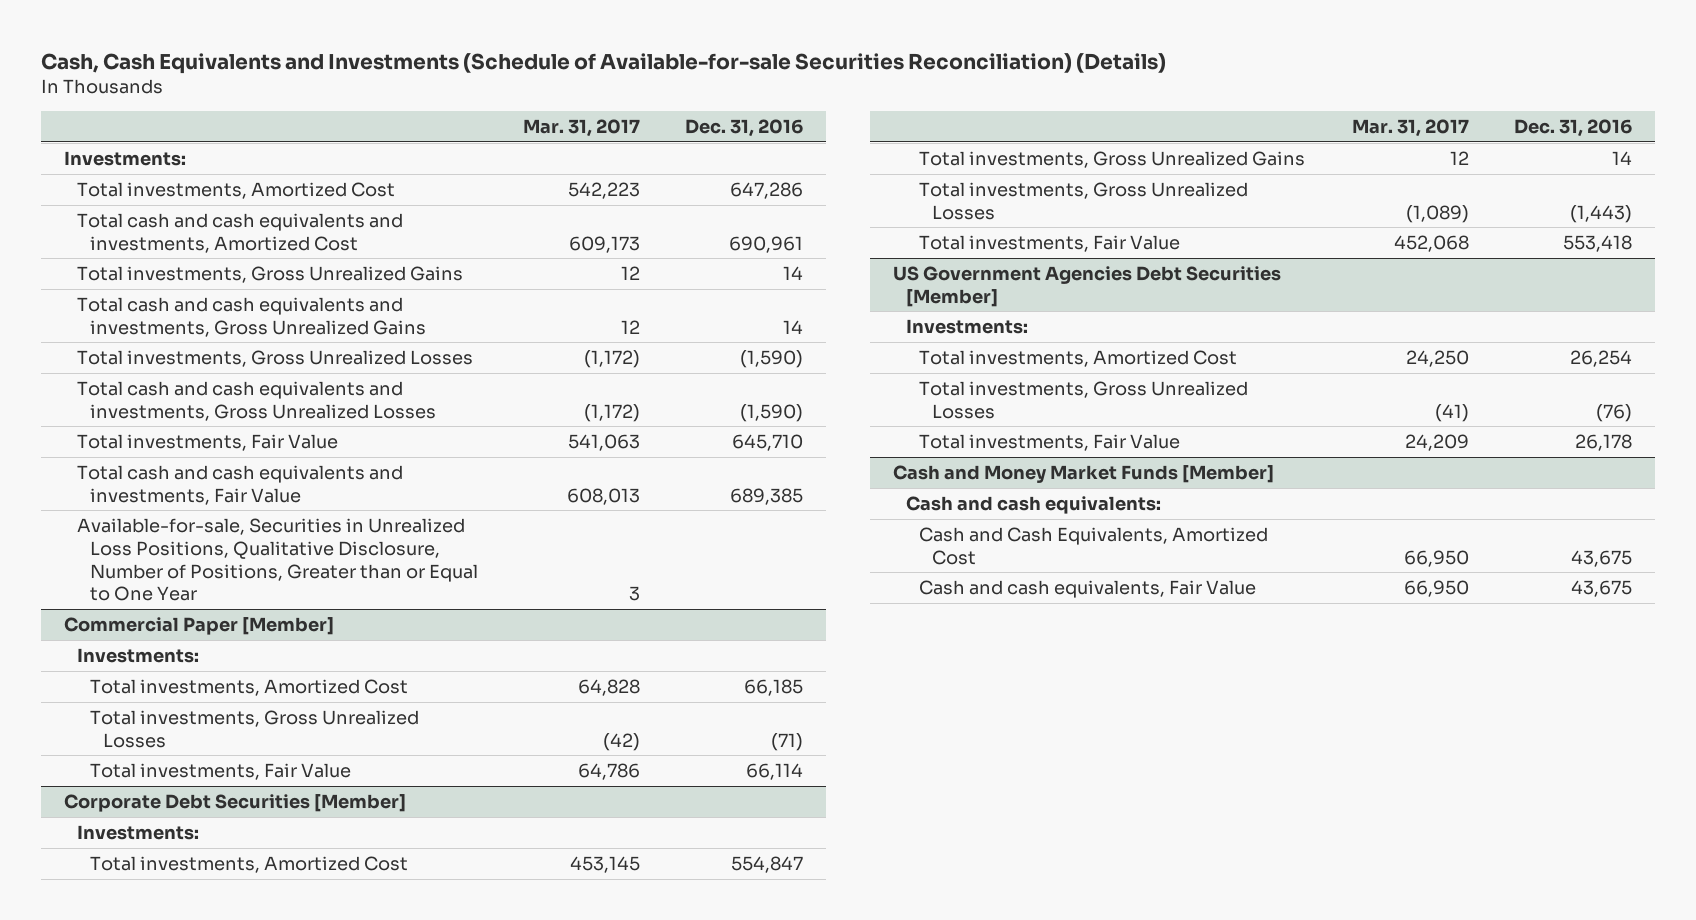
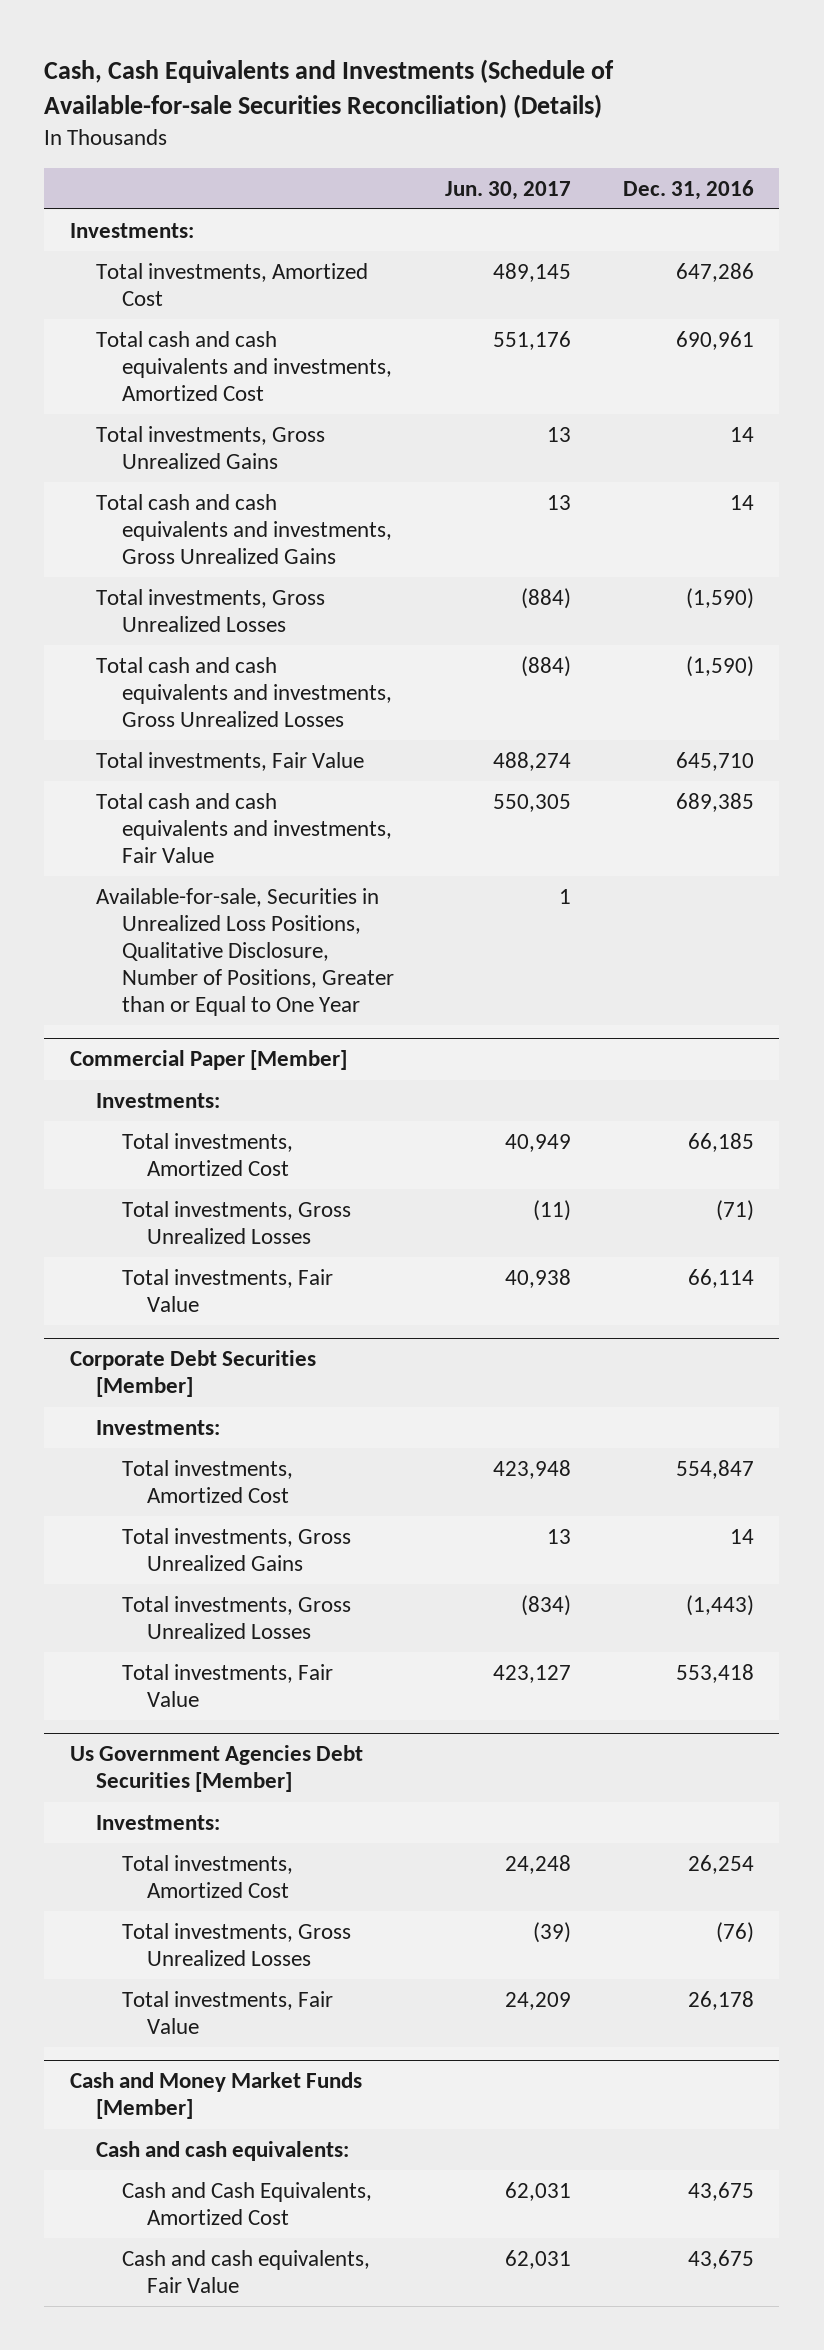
- | Mar. 31, 2017 | Dec. 31, 2016
+ | Jun. 30, 2017 | Dec. 31, 2016
- US Government Agencies Debt Securities [Member]
+ Us Government Agencies Debt Securities [Member]

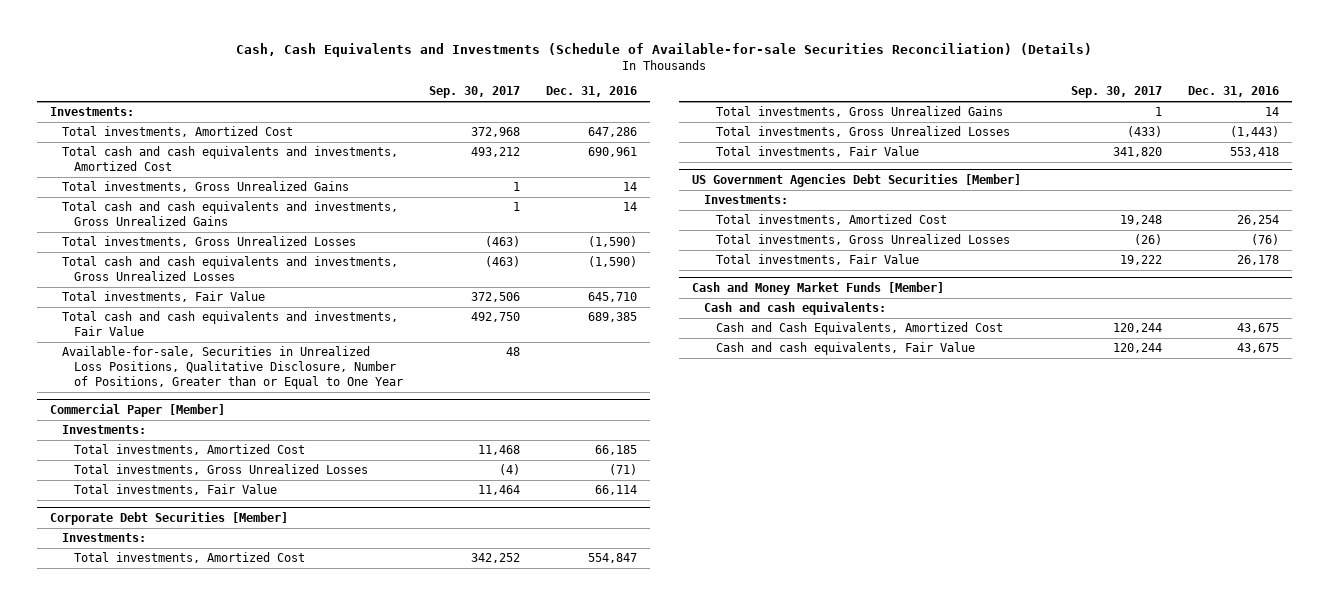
- | Jun. 30, 2017 | Dec. 31, 2016
+ | Sep. 30, 2017 | Dec. 31, 2016
- Us Government Agencies Debt Securities [Member]
+ US Government Agencies Debt Securities [Member]

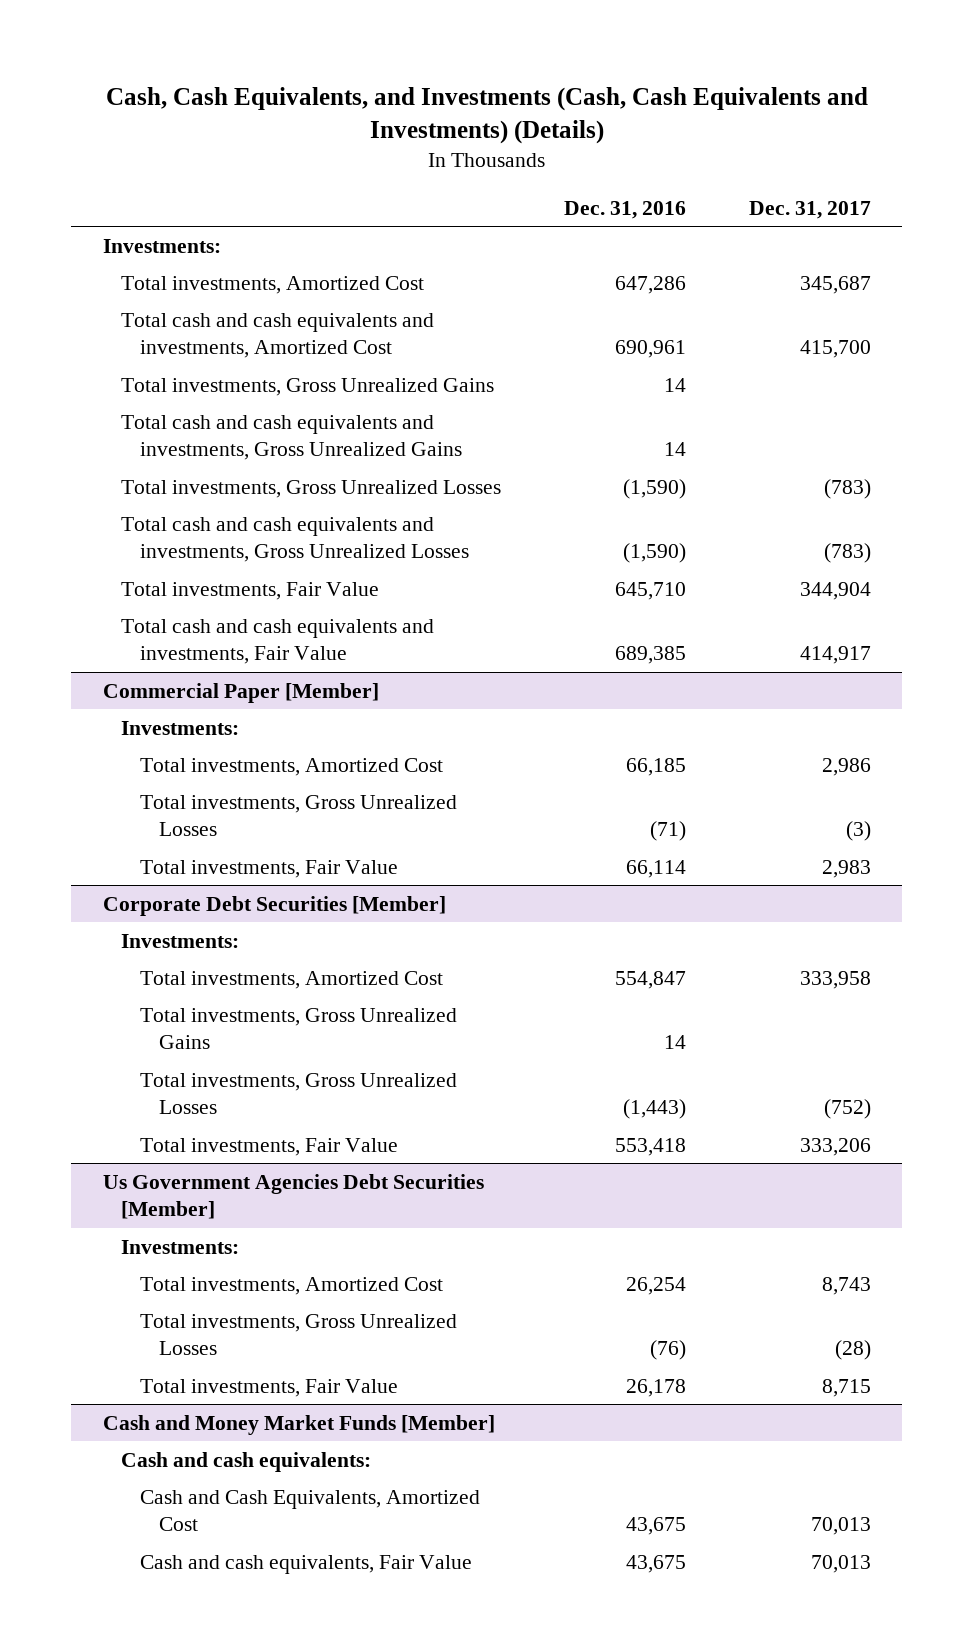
- Cash, Cash Equivalents and Investments (Schedule of Available-for-sale Securities Reconciliation) (Details)
+ Cash, Cash Equivalents, and Investments (Cash, Cash Equivalents and Investments) (Details)
- | Sep. 30, 2017 | Dec. 31, 2016
+ | Dec. 31, 2016 | Dec. 31, 2017
- Available-for-sale, Securities in Unrealized Loss Positions, Qualitative Disclosure, Number of Positions, Greater than or Equal to One Year | 48 |
- US Government Agencies Debt Securities [Member]
+ Us Government Agencies Debt Securities [Member]

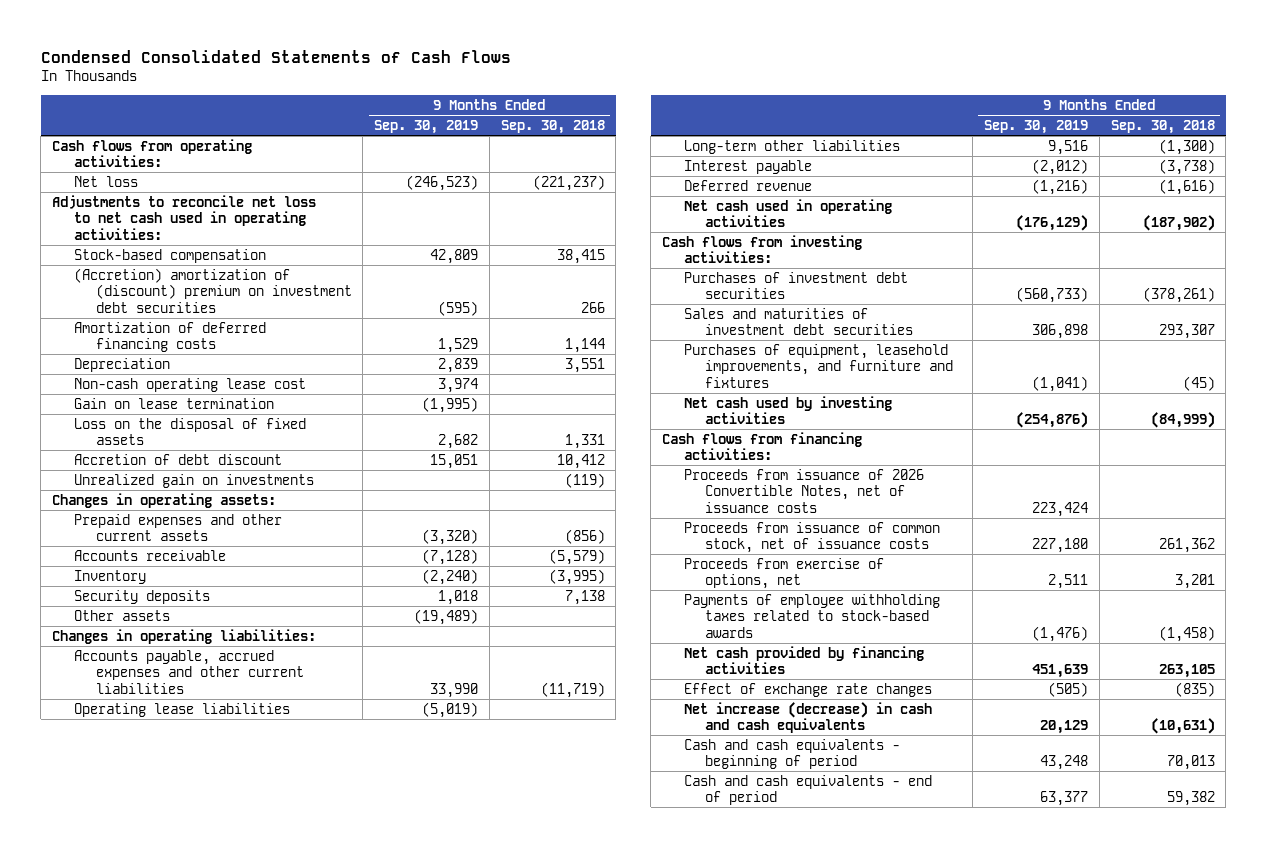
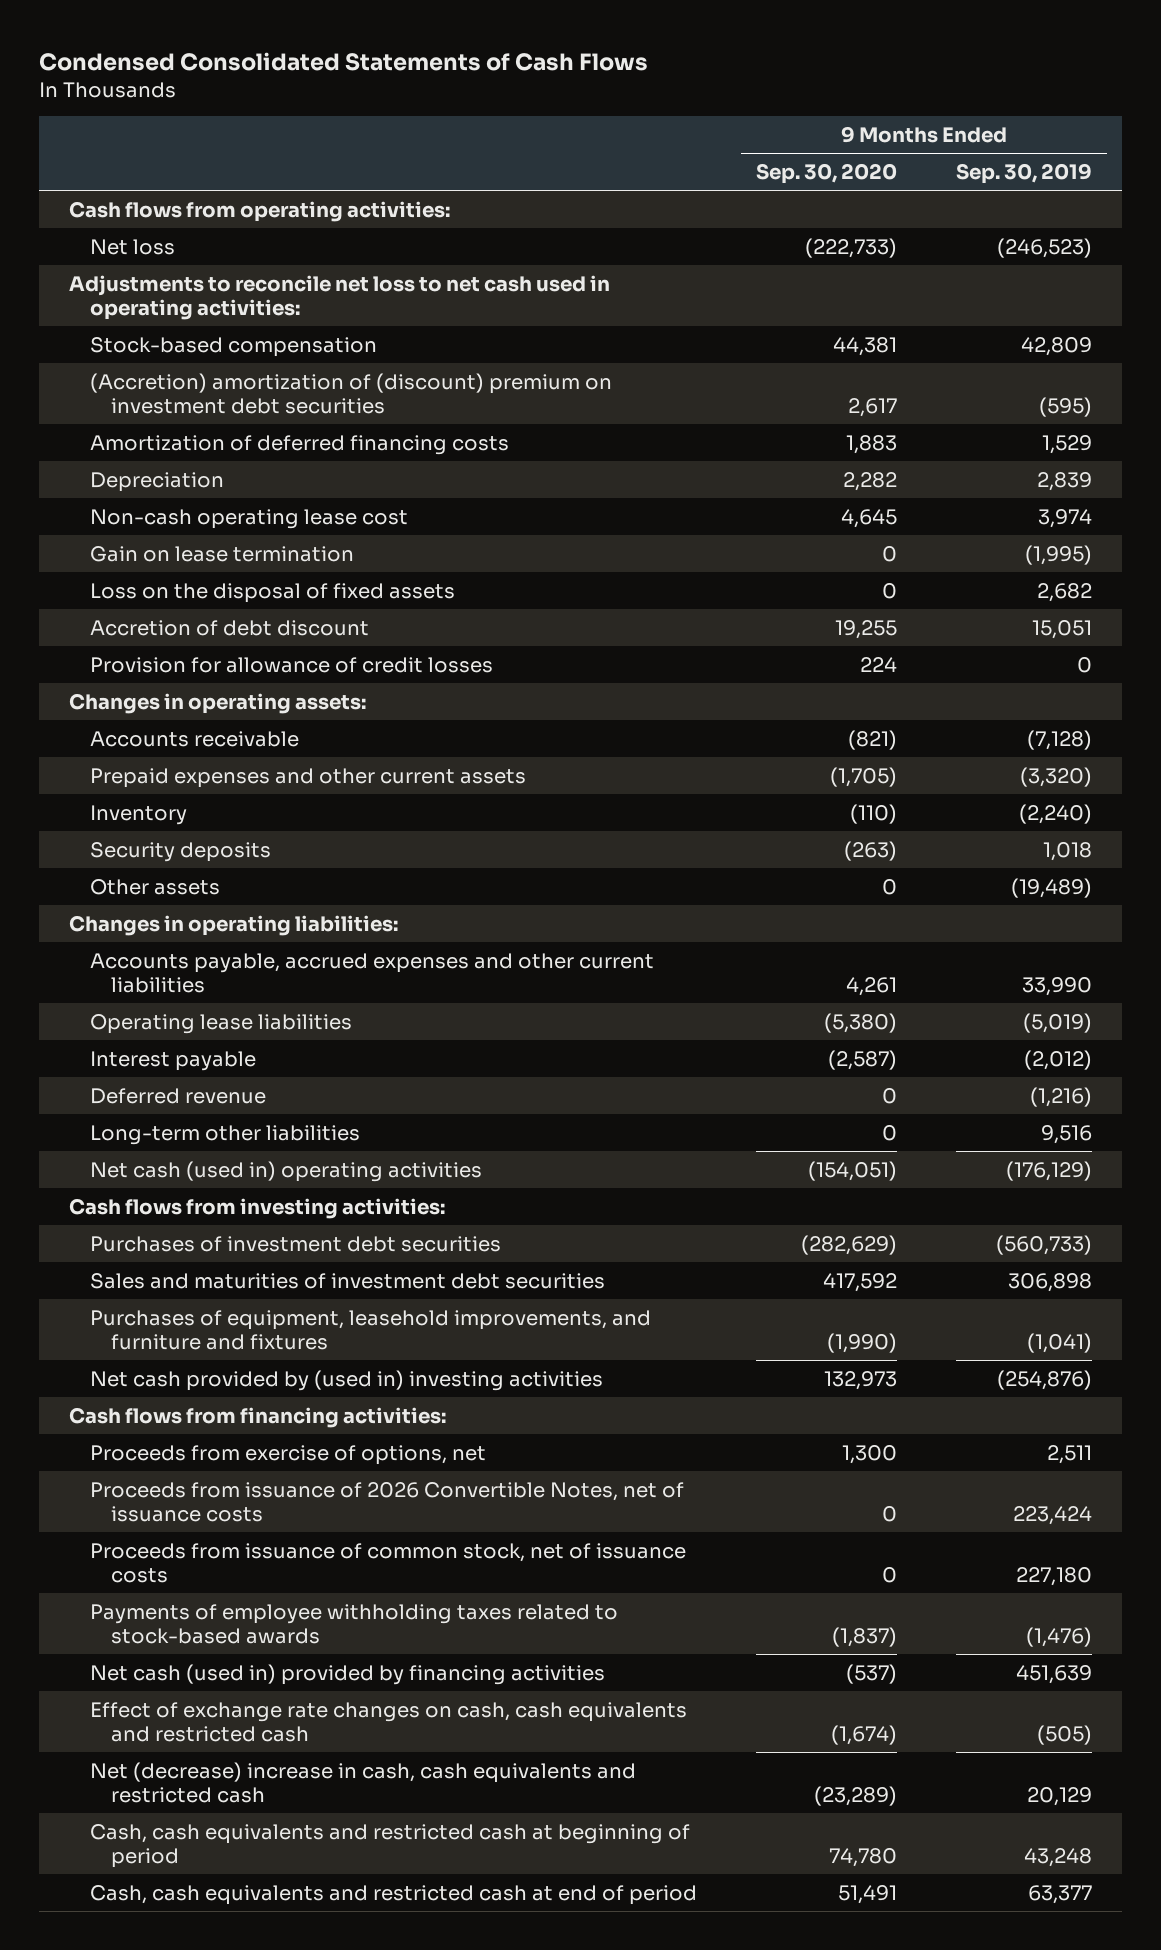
- | 9 Months Ended Sep. 30, 2019 | 9 Months Ended Sep. 30, 2018
+ | 9 Months Ended Sep. 30, 2020 | 9 Months Ended Sep. 30, 2019
- Unrealized gain on investments | | (119)
+ Provision for allowance of credit losses | 224 | 0
moved down: Prepaid expenses and other current assets | (1,705) | (3,320)
- Net cash used in operating activities | (176,129) | (187,902)
moved down: Long-term other liabilities | 0 | 9,516
+ Net cash (used in) operating activities | (154,051) | (176,129)
- Net cash used by investing activities | (254,876) | (84,999)
+ Net cash provided by (used in) investing activities | 132,973 | (254,876)
moved up: Proceeds from exercise of options, net | 1,300 | 2,511
- Net cash provided by financing activities | 451,639 | 263,105
- Effect of exchange rate changes | (505) | (835)
- Net increase (decrease) in cash and cash equivalents | 20,129 | (10,631)
- Cash and cash equivalents - beginning of period | 43,248 | 70,013
- Cash and cash equivalents - end of period | 63,377 | 59,382
+ Net cash (used in) provided by financing activities | (537) | 451,639
+ Effect of exchange rate changes on cash, cash equivalents and restricted cash | (1,674) | (505)
+ Net (decrease) increase in cash, cash equivalents and restricted cash | (23,289) | 20,129
+ Cash, cash equivalents and restricted cash at beginning of period | 74,780 | 43,248
+ Cash, cash equivalents and restricted cash at end of period | 51,491 | 63,377

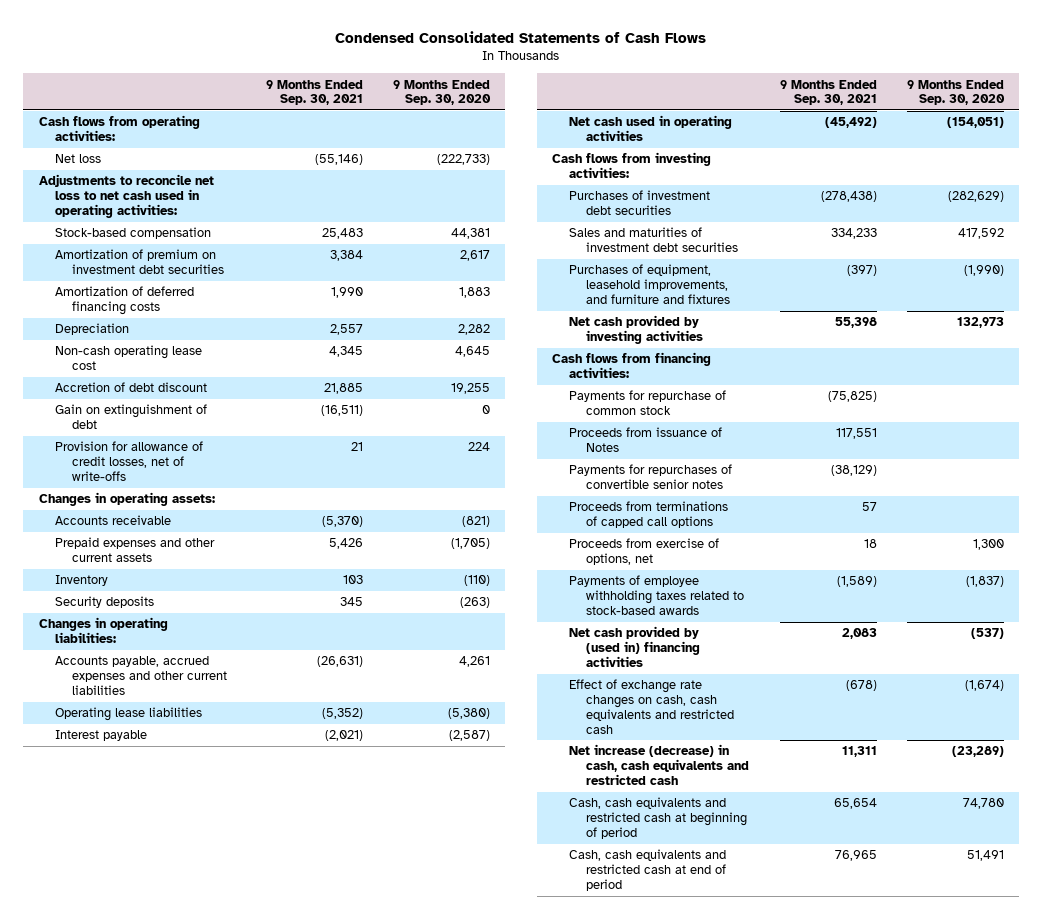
- | 9 Months Ended Sep. 30, 2020 | 9 Months Ended Sep. 30, 2019
+ | 9 Months Ended Sep. 30, 2021 | 9 Months Ended Sep. 30, 2020
- (Accretion) amortization of (discount) premium on investment debt securities | 2,617 | (595)
+ Amortization of premium on investment debt securities | 3,384 | 2,617
- Gain on lease termination | 0 | (1,995)
- Loss on the disposal of fixed assets | 0 | 2,682
- Provision for allowance of credit losses | 224 | 0
+ Gain on extinguishment of debt | (16,511) | 0
+ Provision for allowance of credit losses, net of write-offs | 21 | 224
- Other assets | 0 | (19,489)
- Deferred revenue | 0 | (1,216)
- Long-term other liabilities | 0 | 9,516
- Net cash (used in) operating activities | (154,051) | (176,129)
+ Net cash used in operating activities | (45,492) | (154,051)
- Net cash provided by (used in) investing activities | 132,973 | (254,876)
+ Net cash provided by investing activities | 55,398 | 132,973
+ Payments for repurchase of common stock | (75,825) |
+ Proceeds from issuance of Notes | 117,551 |
+ Payments for repurchases of convertible senior notes | (38,129) |
+ Proceeds from terminations of capped call options | 57 |
- Proceeds from issuance of 2026 Convertible Notes, net of issuance costs | 0 | 223,424
- Proceeds from issuance of common stock, net of issuance costs | 0 | 227,180
- Net cash (used in) provided by financing activities | (537) | 451,639
+ Net cash provided by (used in) financing activities | 2,083 | (537)
- Net (decrease) increase in cash, cash equivalents and restricted cash | (23,289) | 20,129
+ Net increase (decrease) in cash, cash equivalents and restricted cash | 11,311 | (23,289)

